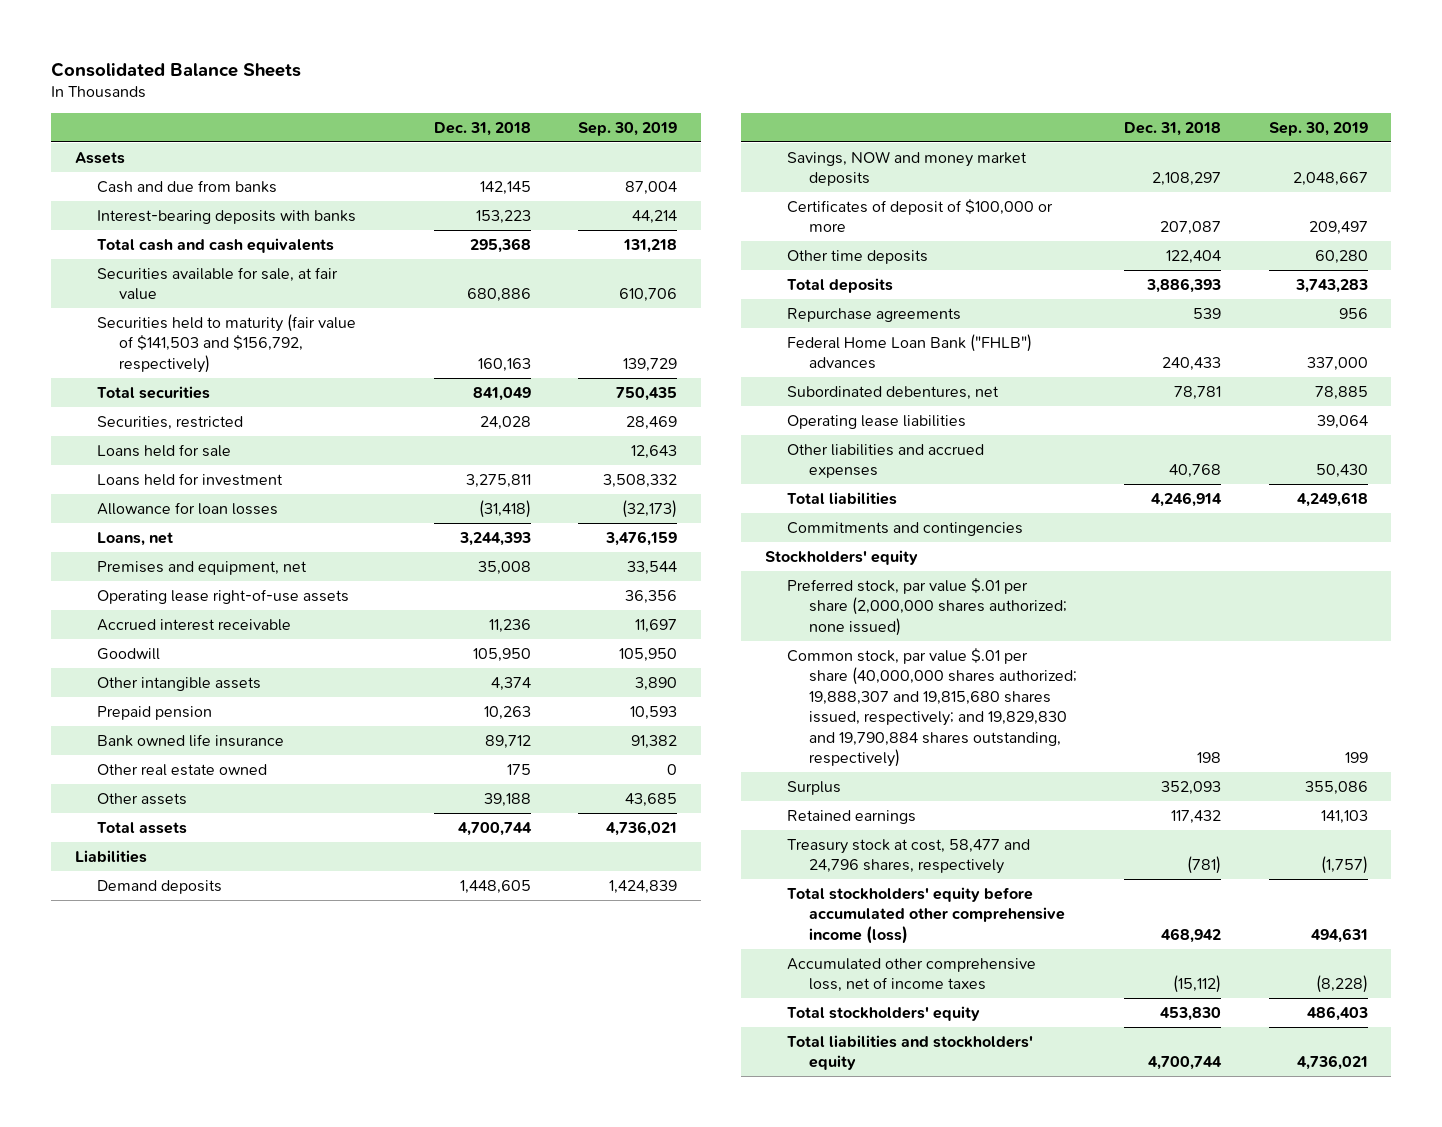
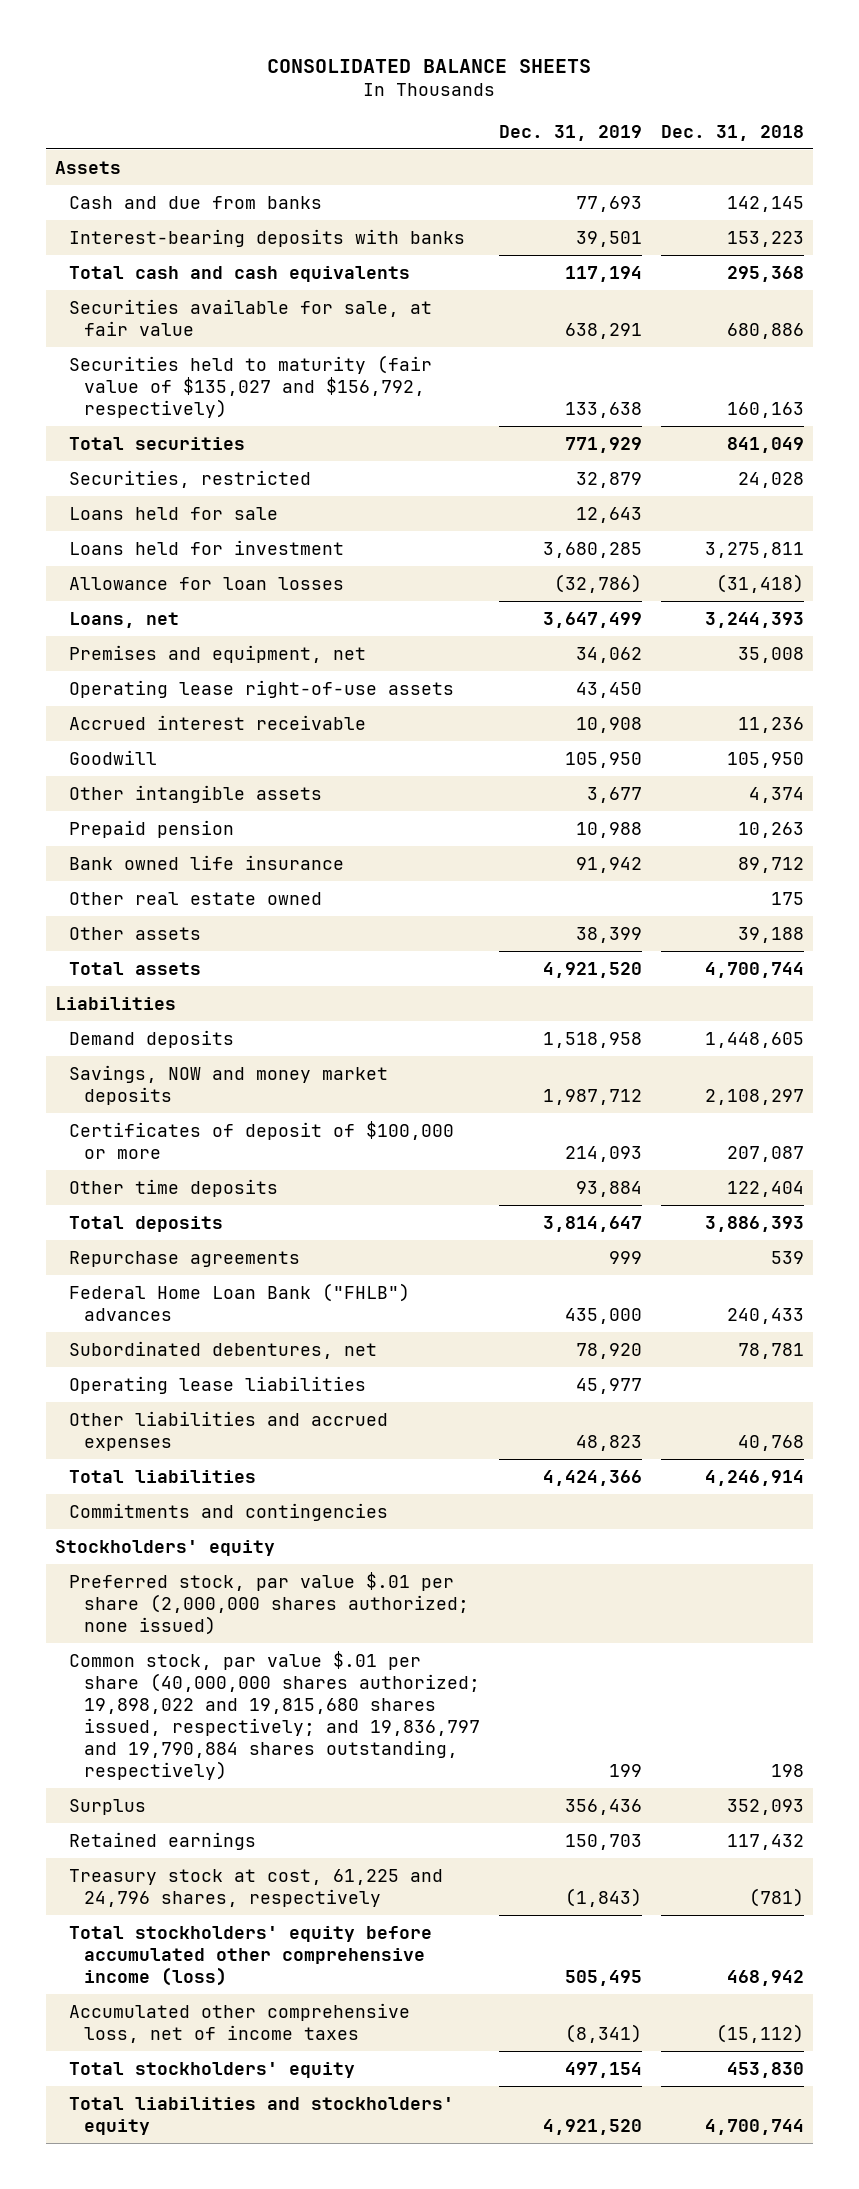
- Consolidated Balance Sheets
+ CONSOLIDATED BALANCE SHEETS
- | Dec. 31, 2018 | Sep. 30, 2019
+ | Dec. 31, 2019 | Dec. 31, 2018
- Securities held to maturity (fair value of $141,503 and $156,792, respectively) | 160,163 | 139,729
+ Securities held to maturity (fair value of $135,027 and $156,792, respectively) | 133,638 | 160,163
- Common stock, par value $.01 per share (40,000,000 shares authorized; 19,888,307 and 19,815,680 shares issued, respectively; and 19,829,830 and 19,790,884 shares outstanding, respectively) | 198 | 199
+ Common stock, par value $.01 per share (40,000,000 shares authorized; 19,898,022 and 19,815,680 shares issued, respectively; and 19,836,797 and 19,790,884 shares outstanding, respectively) | 199 | 198
- Treasury stock at cost, 58,477 and 24,796 shares, respectively | (781) | (1,757)
+ Treasury stock at cost, 61,225 and 24,796 shares, respectively | (1,843) | (781)

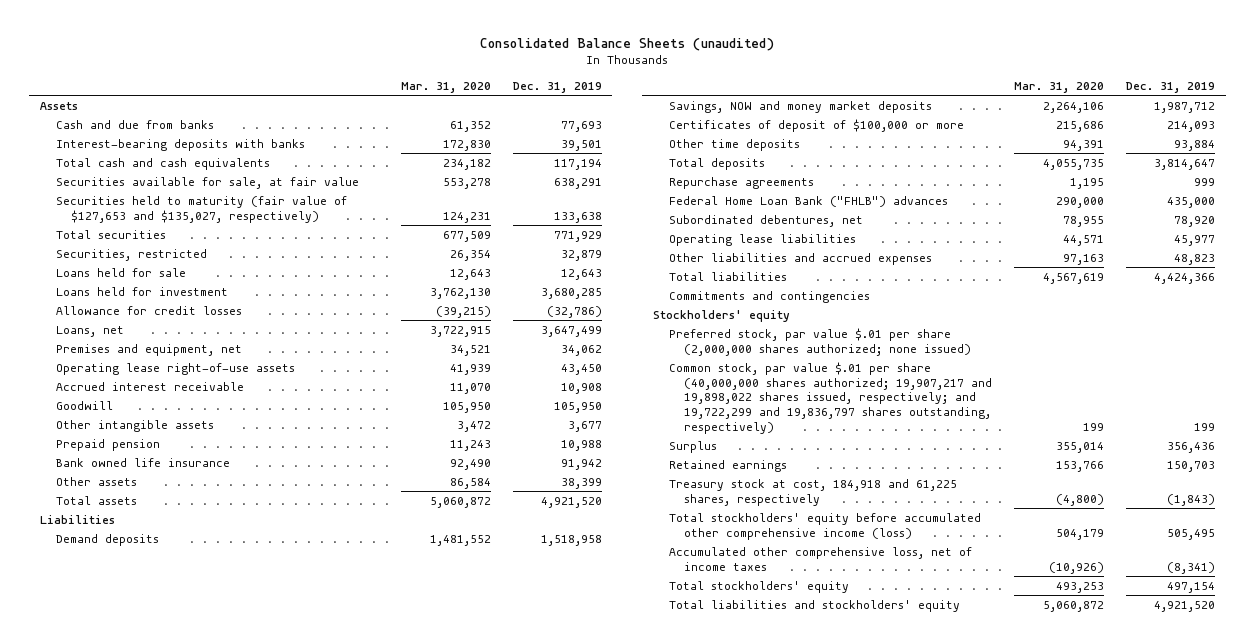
- CONSOLIDATED BALANCE SHEETS
+ Consolidated Balance Sheets (unaudited)
- | Dec. 31, 2019 | Dec. 31, 2018
+ | Mar. 31, 2020 | Dec. 31, 2019
- Securities held to maturity (fair value of $135,027 and $156,792, respectively) | 133,638 | 160,163
+ Securities held to maturity (fair value of $127,653 and $135,027, respectively) | 124,231 | 133,638
- Allowance for loan losses | (32,786) | (31,418)
+ Allowance for credit losses | (39,215) | (32,786)
- Other real estate owned | | 175
- Common stock, par value $.01 per share (40,000,000 shares authorized; 19,898,022 and 19,815,680 shares issued, respectively; and 19,836,797 and 19,790,884 shares outstanding, respectively) | 199 | 198
+ Common stock, par value $.01 per share (40,000,000 shares authorized; 19,907,217 and 19,898,022 shares issued, respectively; and 19,722,299 and 19,836,797 shares outstanding, respectively) | 199 | 199
- Treasury stock at cost, 61,225 and 24,796 shares, respectively | (1,843) | (781)
+ Treasury stock at cost, 184,918 and 61,225 shares, respectively | (4,800) | (1,843)

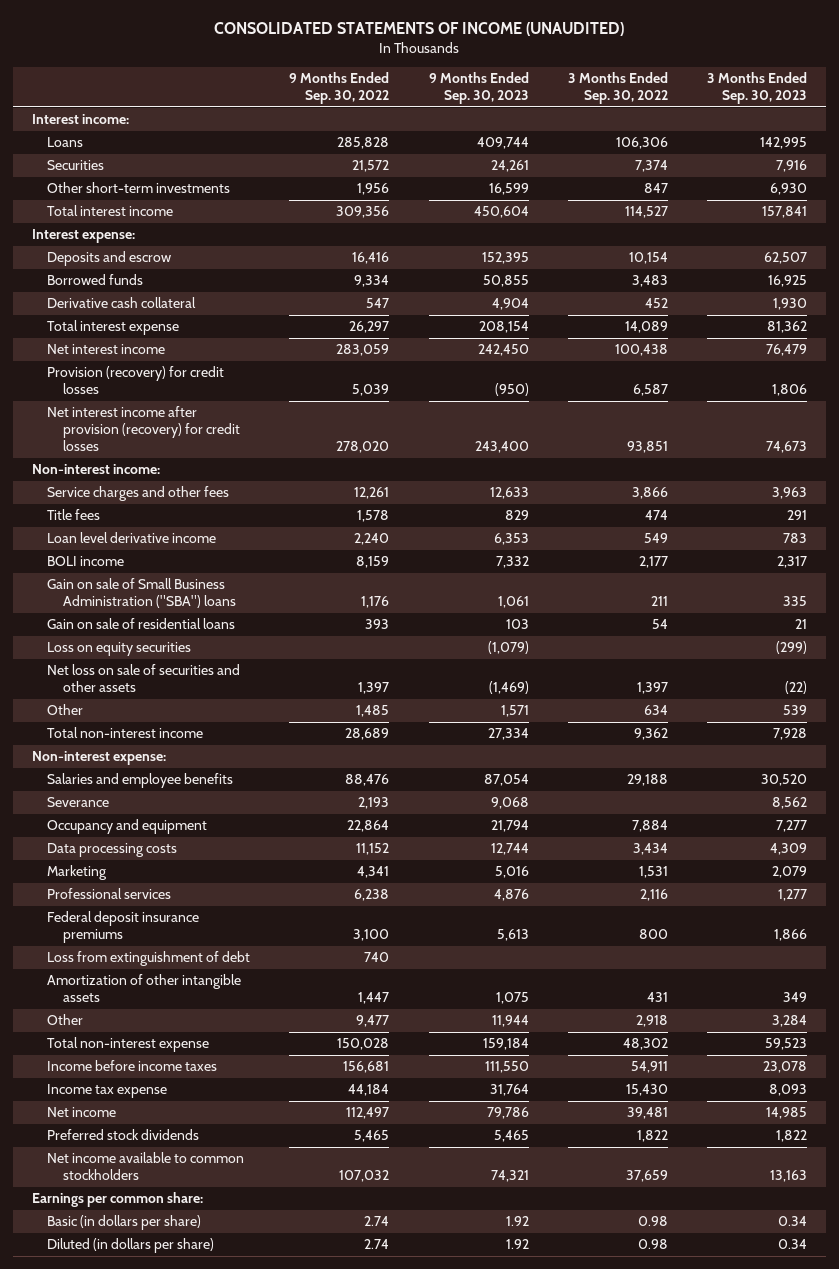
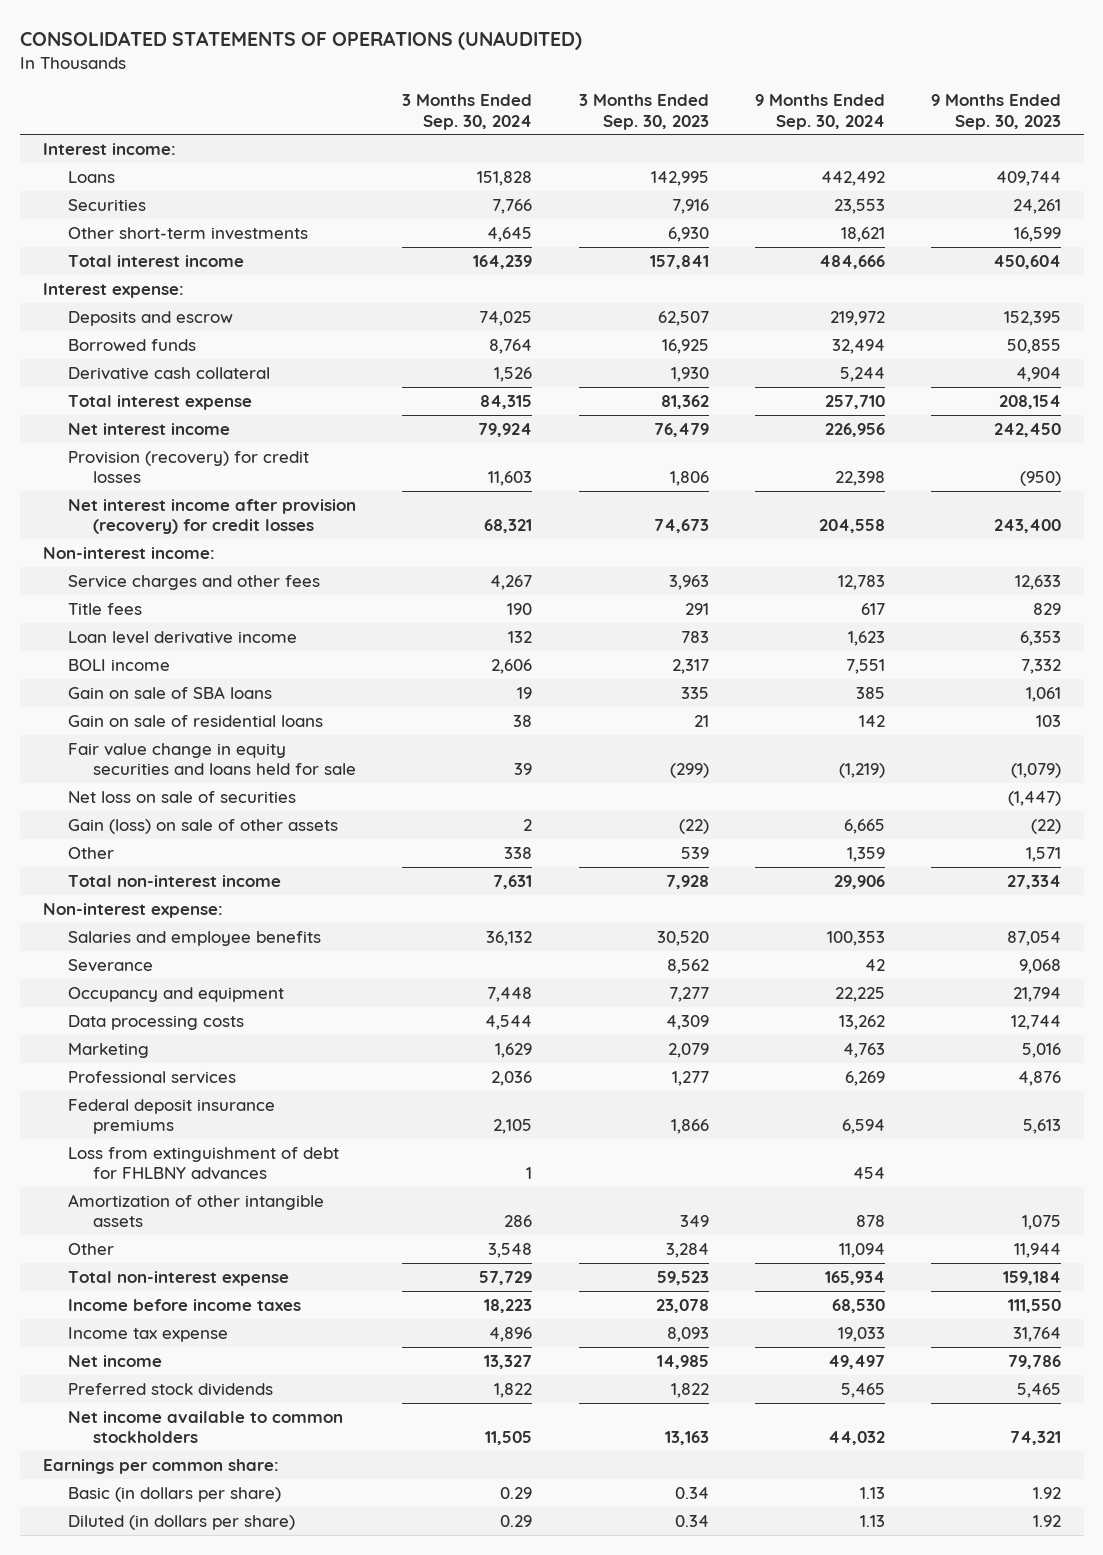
- CONSOLIDATED STATEMENTS OF INCOME (UNAUDITED)
+ CONSOLIDATED STATEMENTS OF OPERATIONS (UNAUDITED)
- | 9 Months Ended Sep. 30, 2022 | 9 Months Ended Sep. 30, 2023 | 3 Months Ended Sep. 30, 2022 | 3 Months Ended Sep. 30, 2023
+ | 3 Months Ended Sep. 30, 2024 | 3 Months Ended Sep. 30, 2023 | 9 Months Ended Sep. 30, 2024 | 9 Months Ended Sep. 30, 2023
- Gain on sale of Small Business Administration ("SBA") loans | 1,176 | 1,061 | 211 | 335
+ Gain on sale of SBA loans | 19 | 335 | 385 | 1,061
- Loss on equity securities | | (1,079) | | (299)
- Net loss on sale of securities and other assets | 1,397 | (1,469) | 1,397 | (22)
+ Fair value change in equity securities and loans held for sale | 39 | (299) | (1,219) | (1,079)
+ Net loss on sale of securities | | | | (1,447)
+ Gain (loss) on sale of other assets | 2 | (22) | 6,665 | (22)
- Loss from extinguishment of debt | 740 | | |
+ Loss from extinguishment of debt for FHLBNY advances | 1 | | 454 |

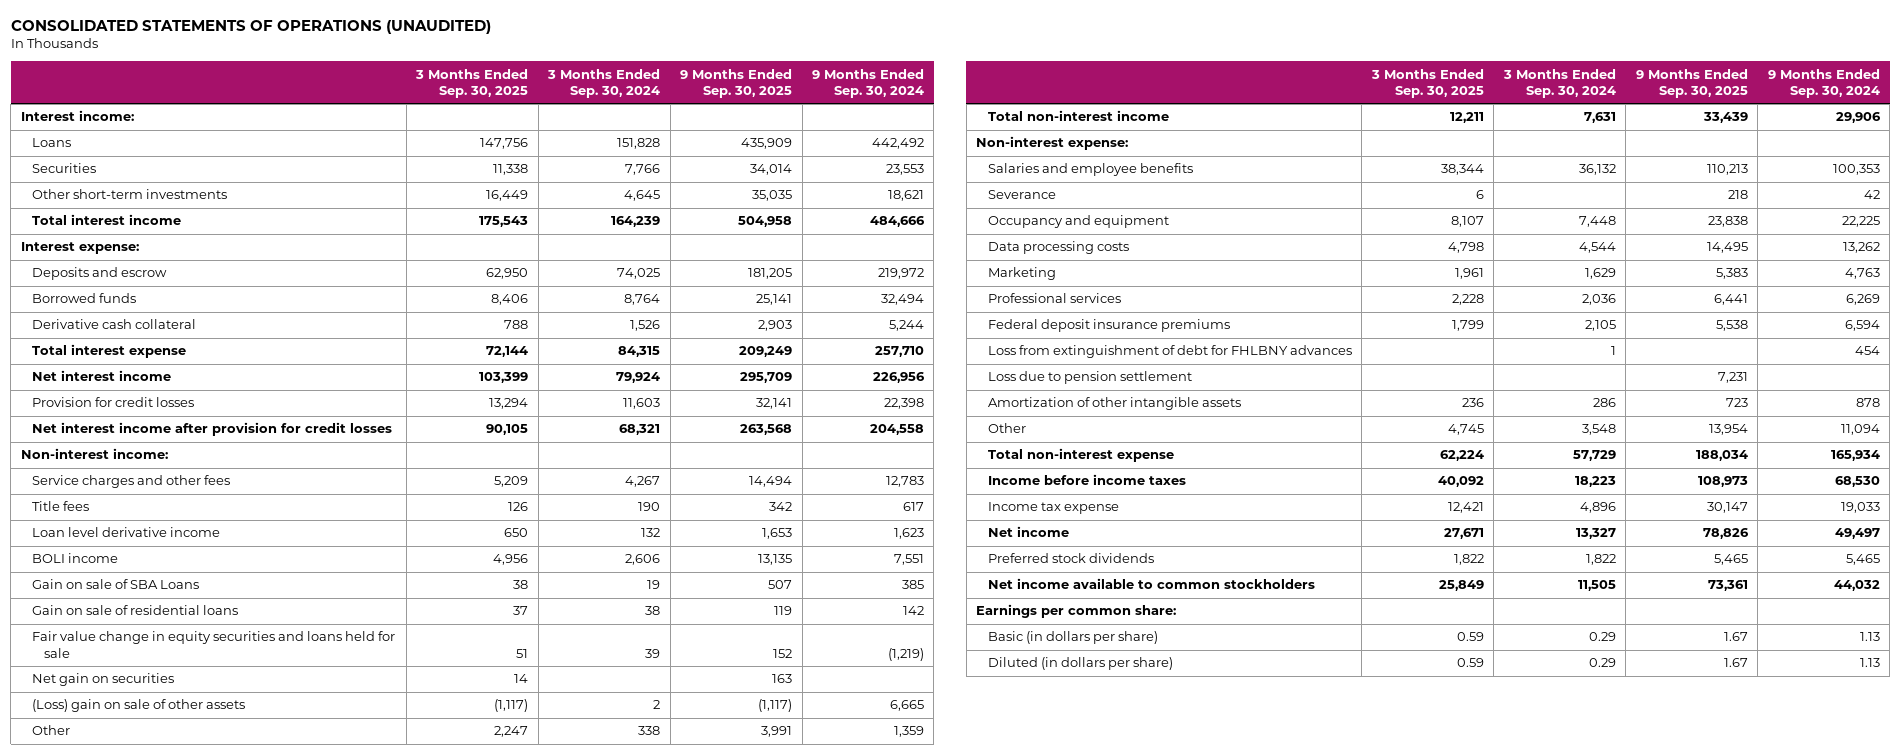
- | 3 Months Ended Sep. 30, 2024 | 3 Months Ended Sep. 30, 2023 | 9 Months Ended Sep. 30, 2024 | 9 Months Ended Sep. 30, 2023
+ | 3 Months Ended Sep. 30, 2025 | 3 Months Ended Sep. 30, 2024 | 9 Months Ended Sep. 30, 2025 | 9 Months Ended Sep. 30, 2024
- Provision (recovery) for credit losses | 11,603 | 1,806 | 22,398 | (950)
- Net interest income after provision (recovery) for credit losses | 68,321 | 74,673 | 204,558 | 243,400
+ Provision for credit losses | 13,294 | 11,603 | 32,141 | 22,398
+ Net interest income after provision for credit losses | 90,105 | 68,321 | 263,568 | 204,558
- Gain on sale of SBA loans | 19 | 335 | 385 | 1,061
+ Gain on sale of SBA Loans | 38 | 19 | 507 | 385
- Net loss on sale of securities | | | | (1,447)
- Gain (loss) on sale of other assets | 2 | (22) | 6,665 | (22)
+ Net gain on securities | 14 | | 163 |
+ (Loss) gain on sale of other assets | (1,117) | 2 | (1,117) | 6,665
+ Loss due to pension settlement | | | 7,231 |

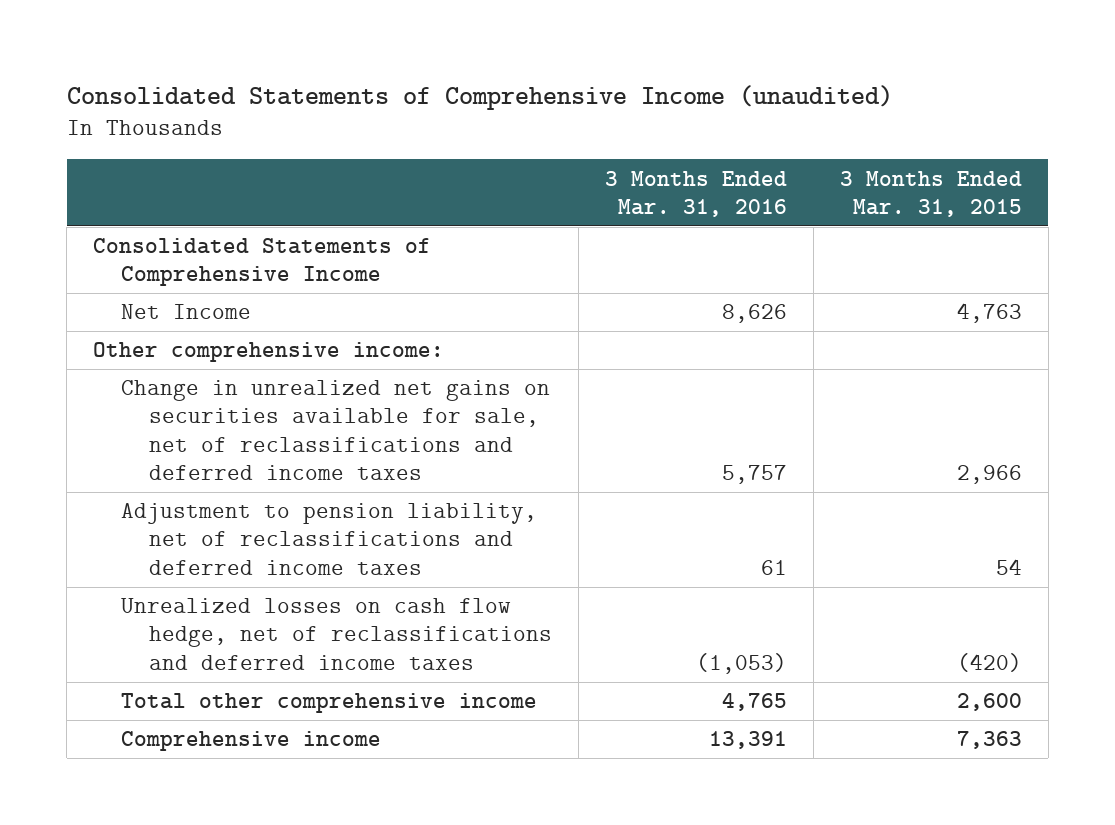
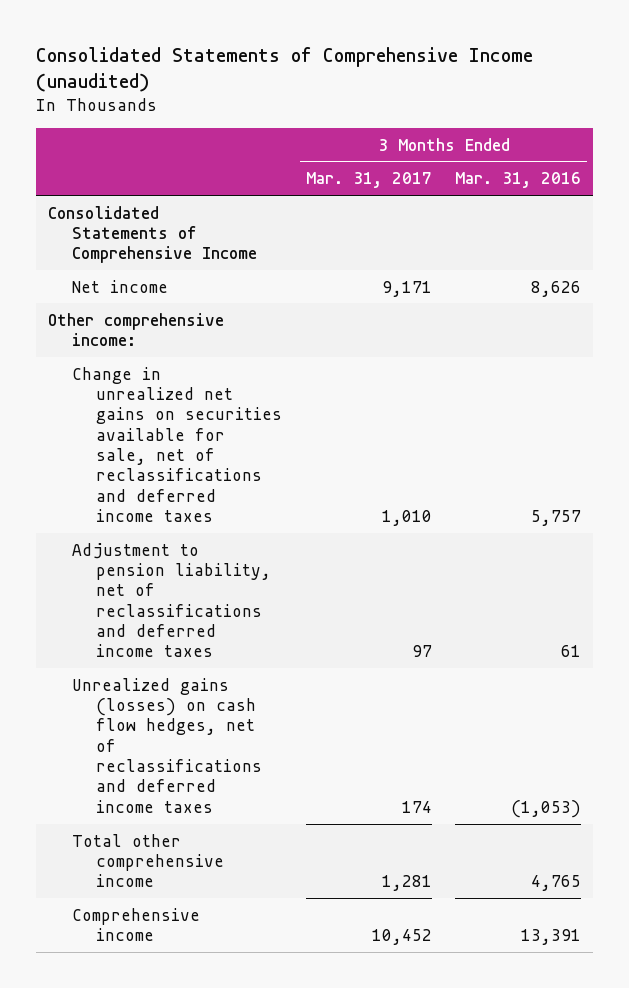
- | 3 Months Ended Mar. 31, 2016 | 3 Months Ended Mar. 31, 2015
+ | 3 Months Ended Mar. 31, 2017 | 3 Months Ended Mar. 31, 2016
- Net Income | 8,626 | 4,763
+ Net income | 9,171 | 8,626
- Unrealized losses on cash flow hedge, net of reclassifications and deferred income taxes | (1,053) | (420)
+ Unrealized gains (losses) on cash flow hedges, net of reclassifications and deferred income taxes | 174 | (1,053)

